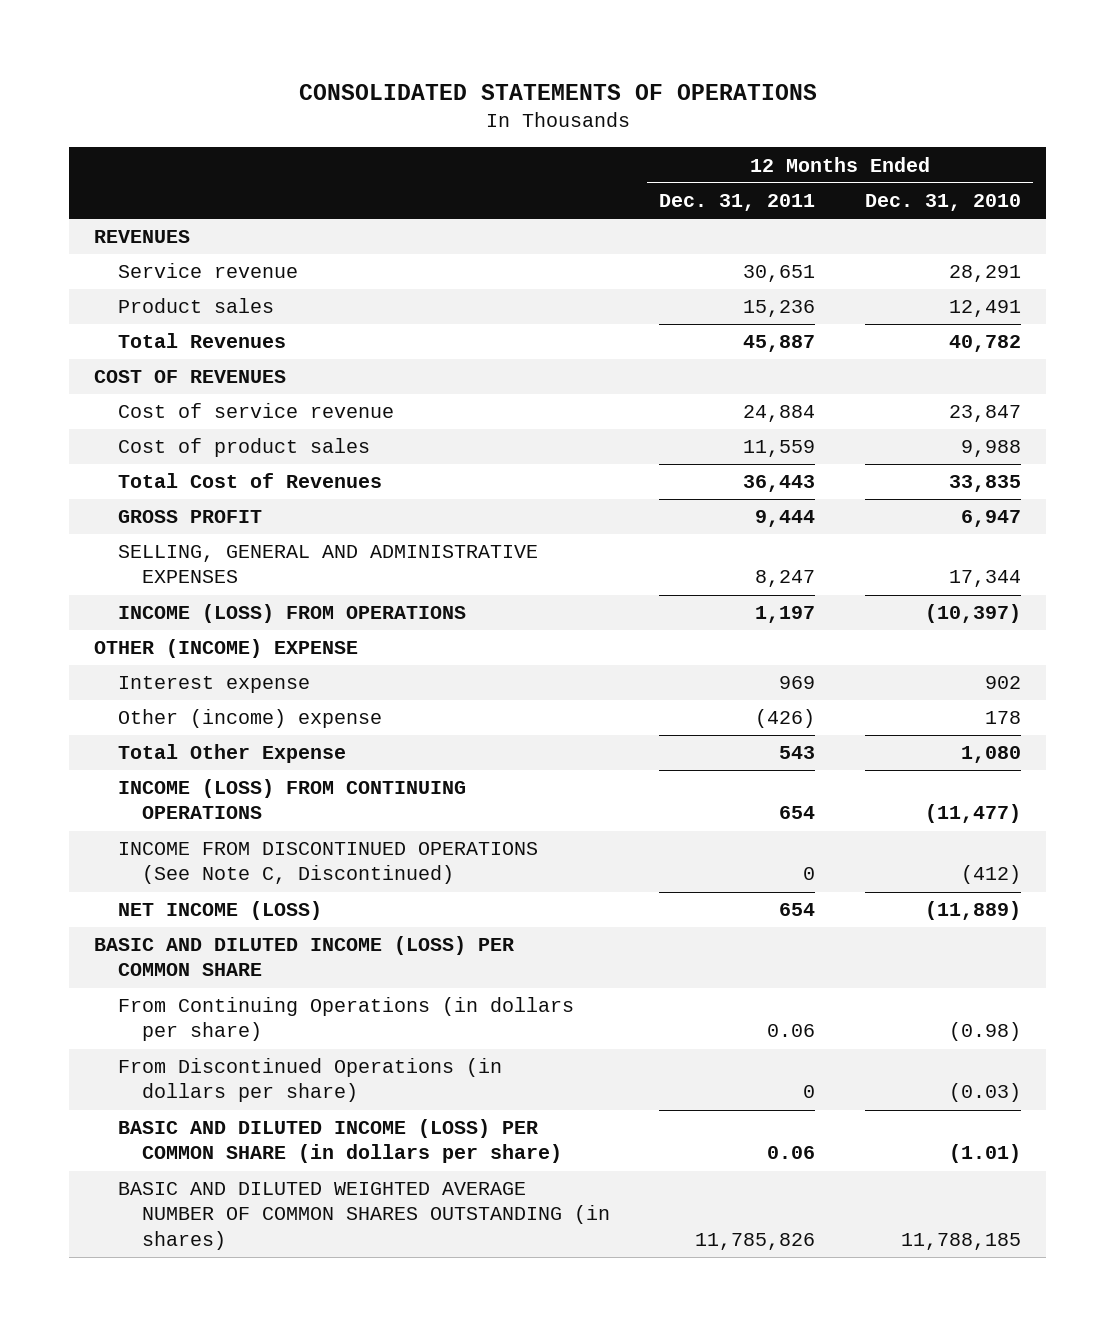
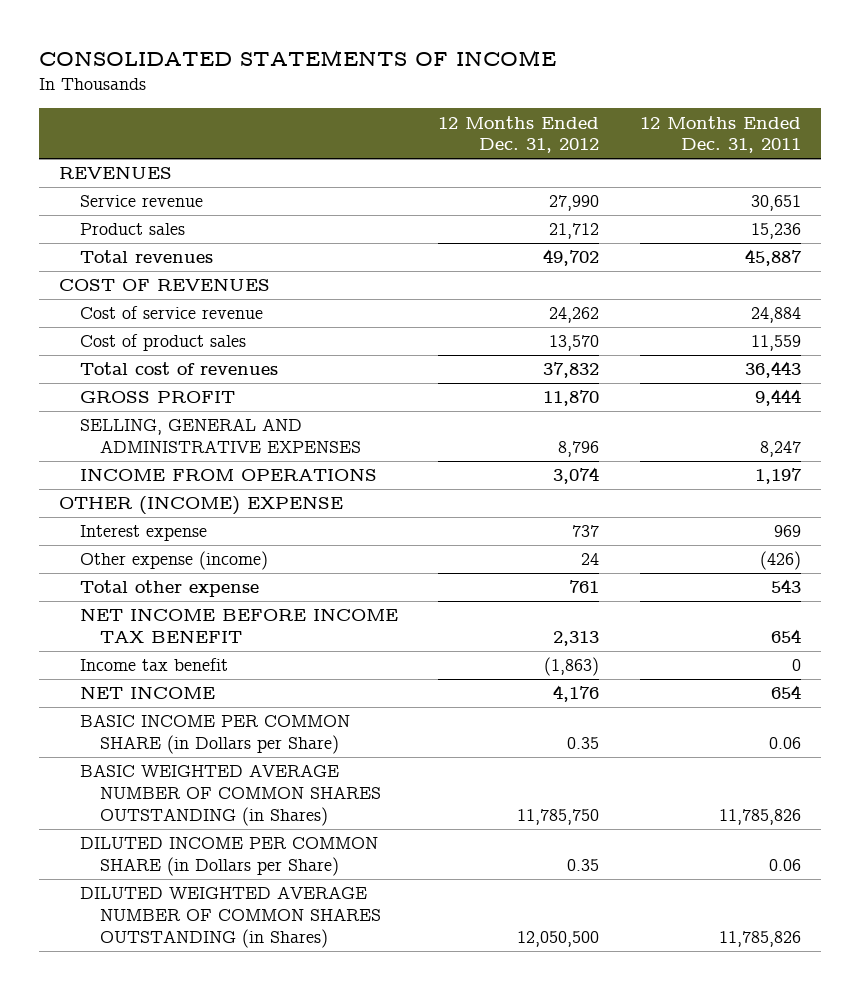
- CONSOLIDATED STATEMENTS OF OPERATIONS
+ CONSOLIDATED STATEMENTS OF INCOME
- | 12 Months Ended Dec. 31, 2011 | 12 Months Ended Dec. 31, 2010
+ | 12 Months Ended Dec. 31, 2012 | 12 Months Ended Dec. 31, 2011
- Total Revenues | 45,887 | 40,782
+ Total revenues | 49,702 | 45,887
- Total Cost of Revenues | 36,443 | 33,835
+ Total cost of revenues | 37,832 | 36,443
- INCOME (LOSS) FROM OPERATIONS | 1,197 | (10,397)
+ INCOME FROM OPERATIONS | 3,074 | 1,197
- Other (income) expense | (426) | 178
- Total Other Expense | 543 | 1,080
- INCOME (LOSS) FROM CONTINUING OPERATIONS | 654 | (11,477)
- INCOME FROM DISCONTINUED OPERATIONS (See Note C, Discontinued) | 0 | (412)
- NET INCOME (LOSS) | 654 | (11,889)
- BASIC AND DILUTED INCOME (LOSS) PER COMMON SHARE
- From Continuing Operations (in dollars per share) | 0.06 | (0.98)
- From Discontinued Operations (in dollars per share) | 0 | (0.03)
- BASIC AND DILUTED INCOME (LOSS) PER COMMON SHARE (in dollars per share) | 0.06 | (1.01)
- BASIC AND DILUTED WEIGHTED AVERAGE NUMBER OF COMMON SHARES OUTSTANDING (in shares) | 11,785,826 | 11,788,185
+ Other expense (income) | 24 | (426)
+ Total other expense | 761 | 543
+ NET INCOME BEFORE INCOME TAX BENEFIT | 2,313 | 654
+ Income tax benefit | (1,863) | 0
+ NET INCOME | 4,176 | 654
+ BASIC INCOME PER COMMON SHARE (in Dollars per Share) | 0.35 | 0.06
+ BASIC WEIGHTED AVERAGE NUMBER OF COMMON SHARES OUTSTANDING (in Shares) | 11,785,750 | 11,785,826
+ DILUTED INCOME PER COMMON SHARE (in Dollars per Share) | 0.35 | 0.06
+ DILUTED WEIGHTED AVERAGE NUMBER OF COMMON SHARES OUTSTANDING (in Shares) | 12,050,500 | 11,785,826

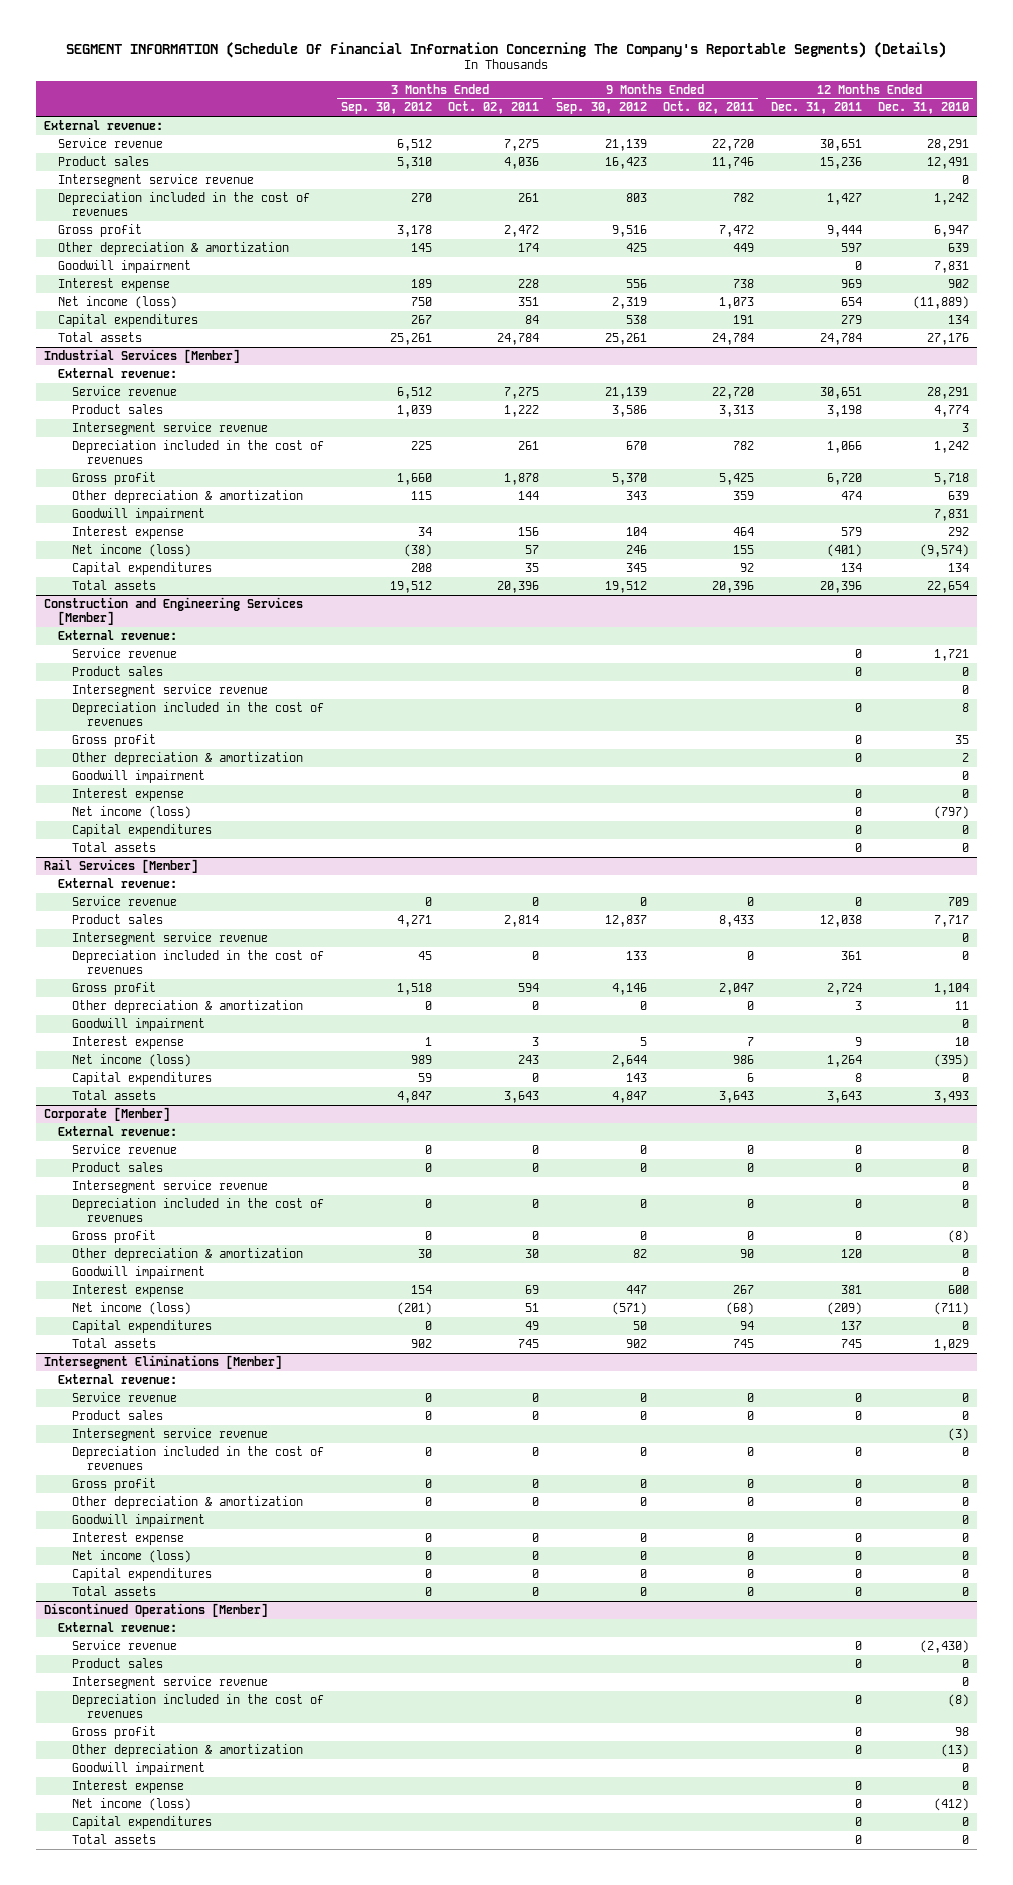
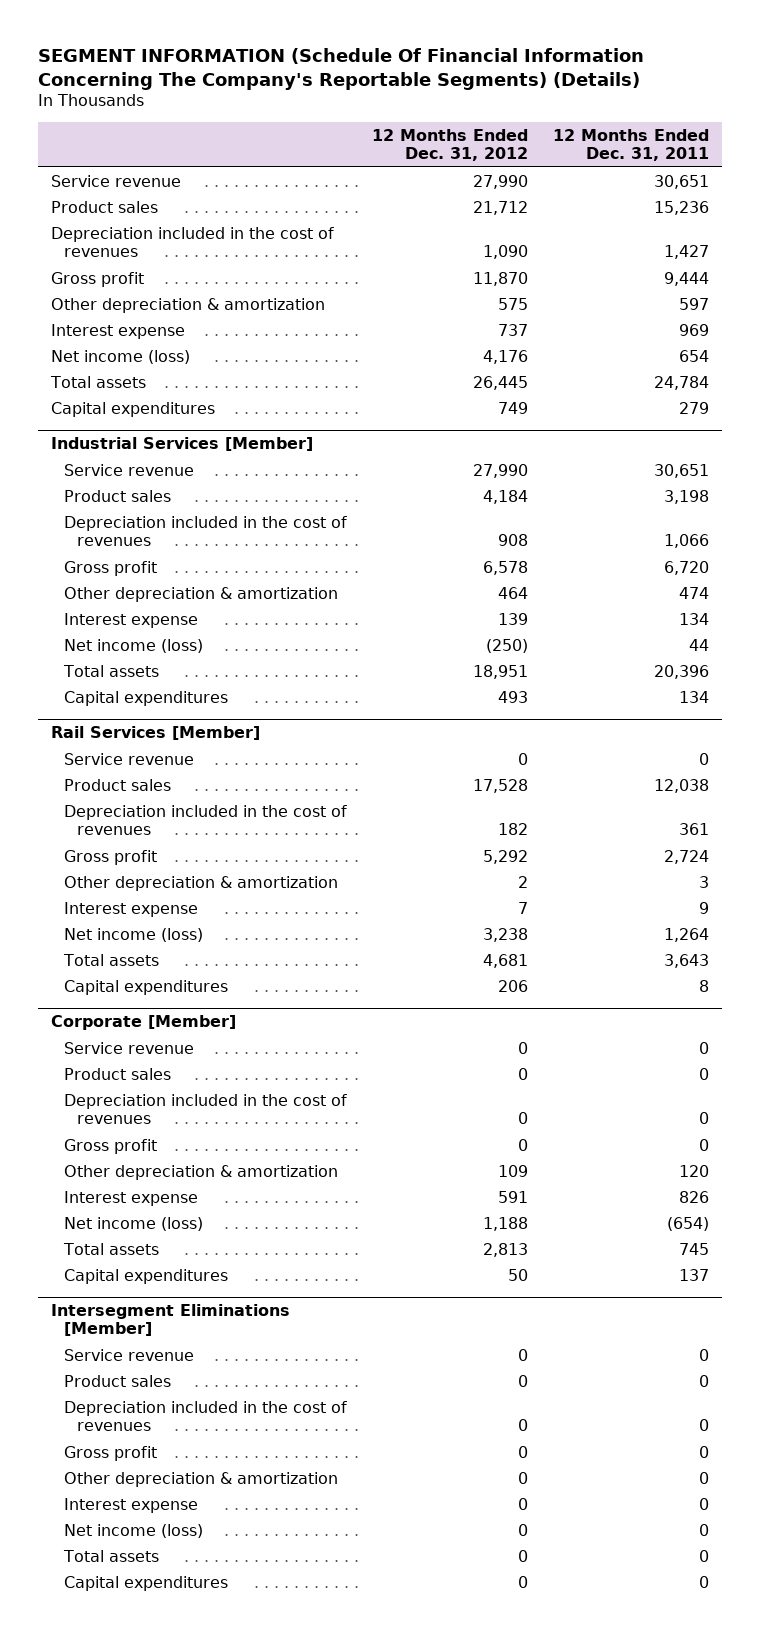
- | 3 Months Ended Sep. 30, 2012 | 3 Months Ended Oct. 02, 2011 | 9 Months Ended Sep. 30, 2012 | 9 Months Ended Oct. 02, 2011 | 12 Months Ended Dec. 31, 2011 | 12 Months Ended Dec. 31, 2010
+ | 12 Months Ended Dec. 31, 2012 | 12 Months Ended Dec. 31, 2011
- External revenue:
- Intersegment service revenue | | | | | | 0
- Goodwill impairment | | | | | 0 | 7,831
moved down: Capital expenditures | 749 | 279
@ Industrial Services [Member]
- External revenue:
- Intersegment service revenue | | | | | | 3
- Goodwill impairment | | | | | | 7,831
- Interest expense | 34 | 156 | 104 | 464 | 579 | 292
- Net income (loss) | (38) | 57 | 246 | 155 | (401) | (9,574)
+ Interest expense | 139 | 134
+ Net income (loss) | (250) | 44
- Construction and Engineering Services [Member]
- External revenue:
- Service revenue | | | | | 0 | 1,721
- Product sales | | | | | 0 | 0
- Intersegment service revenue | | | | | | 0
- Depreciation included in the cost of revenues | | | | | 0 | 8
- Gross profit | | | | | 0 | 35
- Other depreciation & amortization | | | | | 0 | 2
- Goodwill impairment | | | | | | 0
- Interest expense | | | | | 0 | 0
- Net income (loss) | | | | | 0 | (797)
- Capital expenditures | | | | | 0 | 0
- Total assets | | | | | 0 | 0
@ Industrial Services [Member]
moved down: Capital expenditures | 493 | 134
@ Rail Services [Member]
- External revenue:
- Intersegment service revenue | | | | | | 0
- Goodwill impairment | | | | | | 0
moved down: Capital expenditures | 206 | 8
@ Corporate [Member]
- External revenue:
- Intersegment service revenue | | | | | | 0
- Goodwill impairment | | | | | | 0
- Interest expense | 154 | 69 | 447 | 267 | 381 | 600
- Net income (loss) | (201) | 51 | (571) | (68) | (209) | (711)
+ Interest expense | 591 | 826
+ Net income (loss) | 1,188 | (654)
moved down: Capital expenditures | 50 | 137
@ Intersegment Eliminations [Member]
- External revenue:
- Intersegment service revenue | | | | | | (3)
- Goodwill impairment | | | | | | 0
- Capital expenditures | 0 | 0 | 0 | 0 | 0 | 0
- Discontinued Operations [Member]
- External revenue:
- Service revenue | | | | | 0 | (2,430)
- Product sales | | | | | 0 | 0
- Intersegment service revenue | | | | | | 0
- Depreciation included in the cost of revenues | | | | | 0 | (8)
- Gross profit | | | | | 0 | 98
- Other depreciation & amortization | | | | | 0 | (13)
- Goodwill impairment | | | | | | 0
- Interest expense | | | | | 0 | 0
- Net income (loss) | | | | | 0 | (412)
- Total assets | | | | | 0 | 0

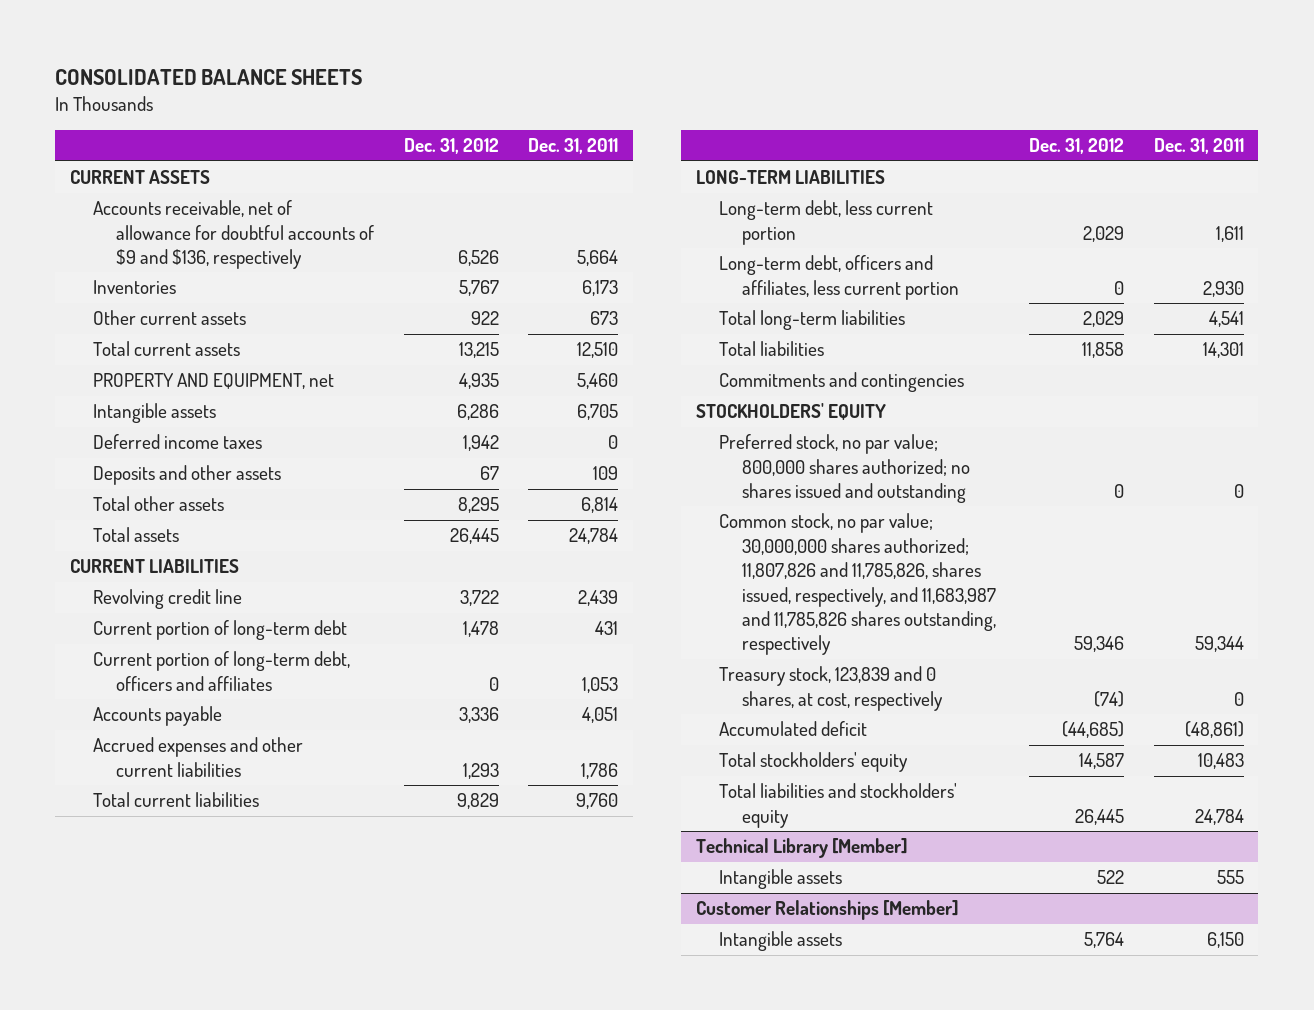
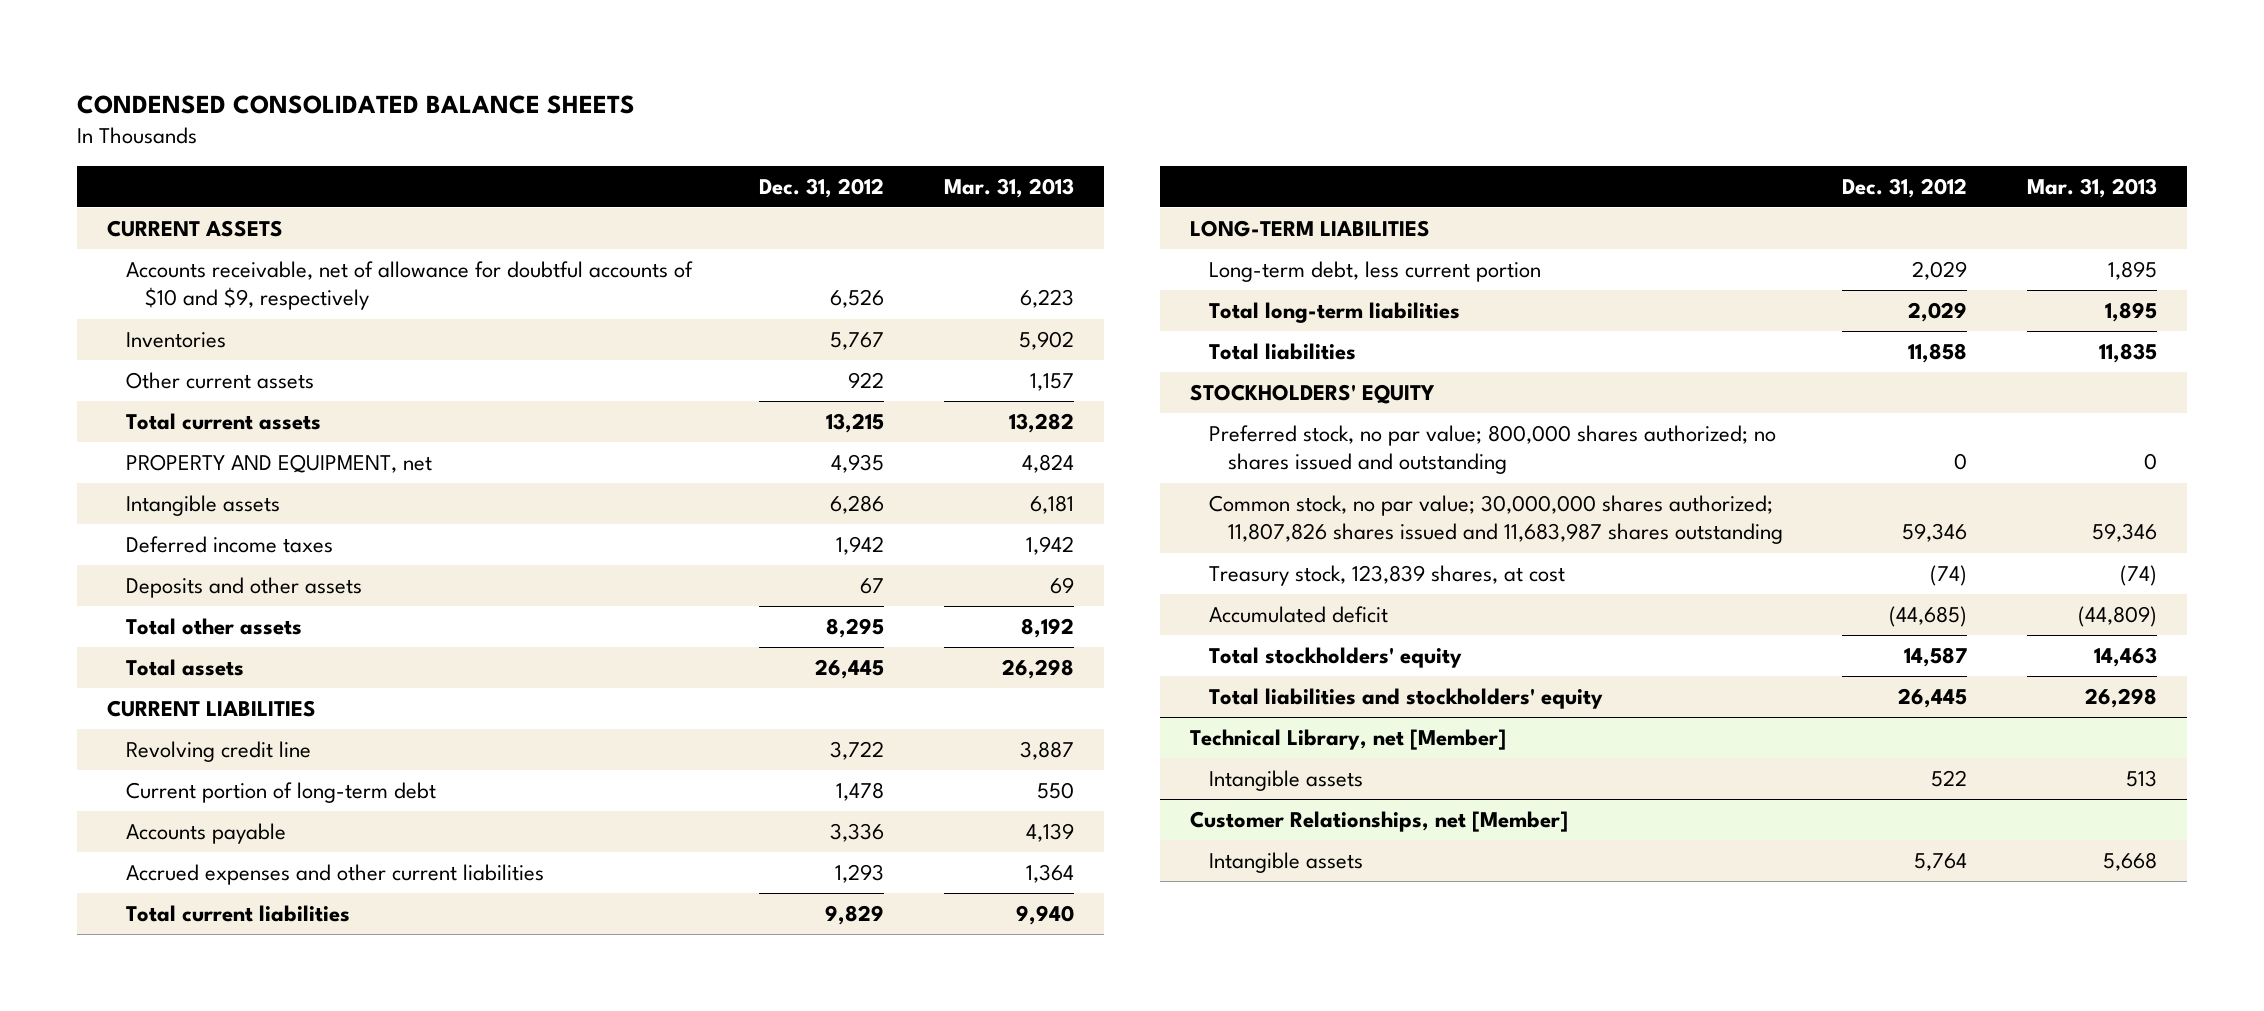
- CONSOLIDATED BALANCE SHEETS
+ CONDENSED CONSOLIDATED BALANCE SHEETS
- | Dec. 31, 2012 | Dec. 31, 2011
+ | Dec. 31, 2012 | Mar. 31, 2013
- Accounts receivable, net of allowance for doubtful accounts of $9 and $136, respectively | 6,526 | 5,664
+ Accounts receivable, net of allowance for doubtful accounts of $10 and $9, respectively | 6,526 | 6,223
- Current portion of long-term debt, officers and affiliates | 0 | 1,053
- Long-term debt, officers and affiliates, less current portion | 0 | 2,930
- Commitments and contingencies
- Common stock, no par value; 30,000,000 shares authorized; 11,807,826 and 11,785,826, shares issued, respectively, and 11,683,987 and 11,785,826 shares outstanding, respectively | 59,346 | 59,344
- Treasury stock, 123,839 and 0 shares, at cost, respectively | (74) | 0
+ Common stock, no par value; 30,000,000 shares authorized; 11,807,826 shares issued and 11,683,987 shares outstanding | 59,346 | 59,346
+ Treasury stock, 123,839 shares, at cost | (74) | (74)
- Technical Library [Member]
+ Technical Library, net [Member]
- Customer Relationships [Member]
+ Customer Relationships, net [Member]

